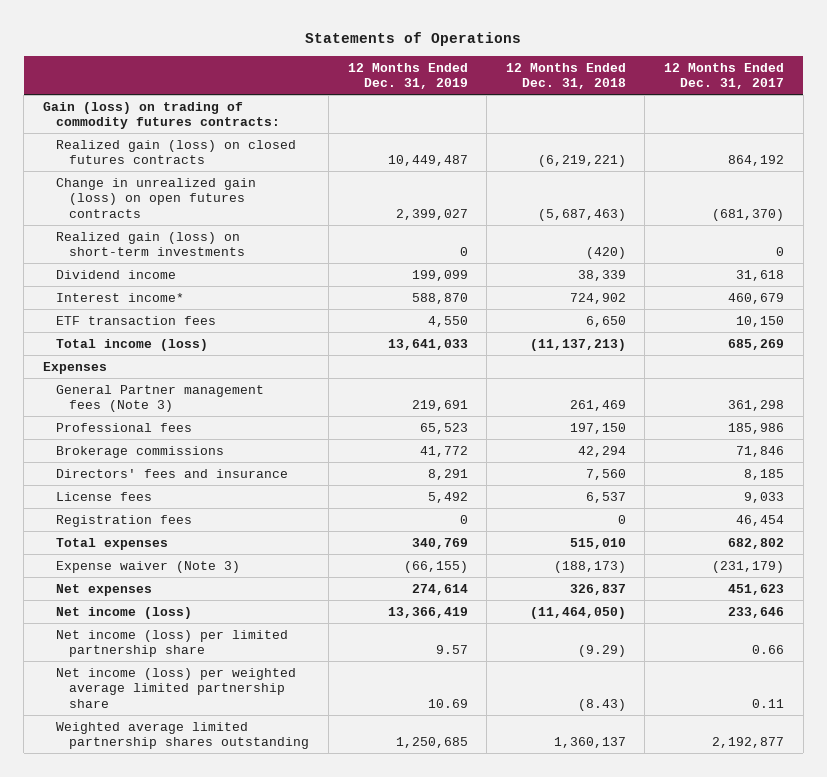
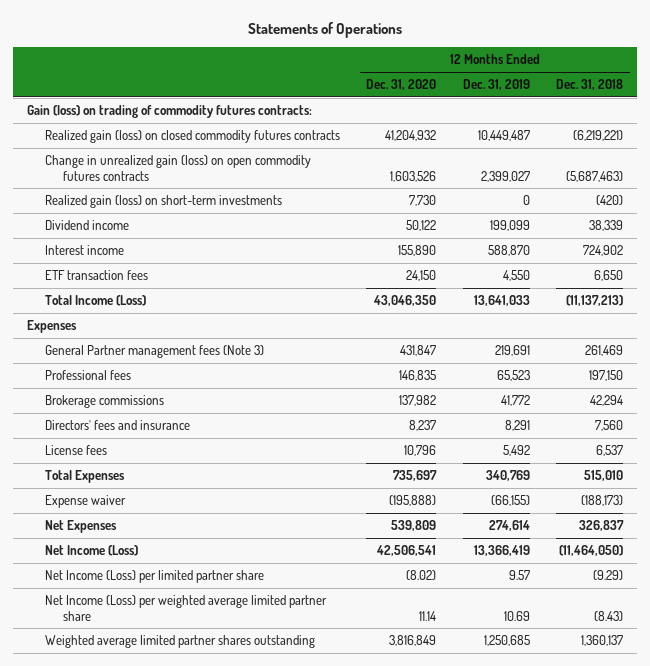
- | 12 Months Ended Dec. 31, 2019 | 12 Months Ended Dec. 31, 2018 | 12 Months Ended Dec. 31, 2017
+ | 12 Months Ended Dec. 31, 2020 | 12 Months Ended Dec. 31, 2019 | 12 Months Ended Dec. 31, 2018
- Realized gain (loss) on closed futures contracts | 10,449,487 | (6,219,221) | 864,192
- Change in unrealized gain (loss) on open futures contracts | 2,399,027 | (5,687,463) | (681,370)
+ Realized gain (loss) on closed commodity futures contracts | 41,204,932 | 10,449,487 | (6,219,221)
+ Change in unrealized gain (loss) on open commodity futures contracts | 1,603,526 | 2,399,027 | (5,687,463)
- Interest income* | 588,870 | 724,902 | 460,679
+ Interest income | 155,890 | 588,870 | 724,902
- Total income (loss) | 13,641,033 | (11,137,213) | 685,269
+ Total Income (Loss) | 43,046,350 | 13,641,033 | (11,137,213)
- Registration fees | 0 | 0 | 46,454
- Total expenses | 340,769 | 515,010 | 682,802
- Expense waiver (Note 3) | (66,155) | (188,173) | (231,179)
- Net expenses | 274,614 | 326,837 | 451,623
- Net income (loss) | 13,366,419 | (11,464,050) | 233,646
- Net income (loss) per limited partnership share | 9.57 | (9.29) | 0.66
- Net income (loss) per weighted average limited partnership share | 10.69 | (8.43) | 0.11
- Weighted average limited partnership shares outstanding | 1,250,685 | 1,360,137 | 2,192,877
+ Total Expenses | 735,697 | 340,769 | 515,010
+ Expense waiver | (195,888) | (66,155) | (188,173)
+ Net Expenses | 539,809 | 274,614 | 326,837
+ Net Income (Loss) | 42,506,541 | 13,366,419 | (11,464,050)
+ Net Income (Loss) per limited partner share | (8.02) | 9.57 | (9.29)
+ Net Income (Loss) per weighted average limited partner share | 11.14 | 10.69 | (8.43)
+ Weighted average limited partner shares outstanding | 3,816,849 | 1,250,685 | 1,360,137

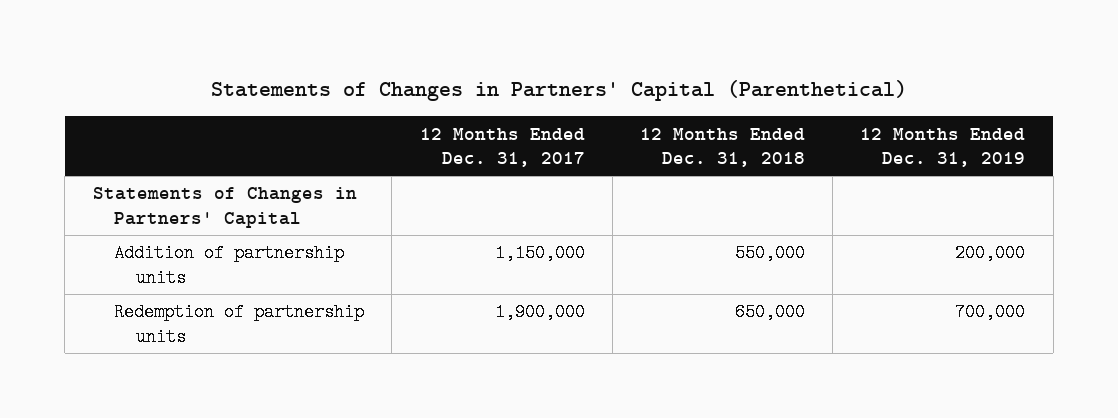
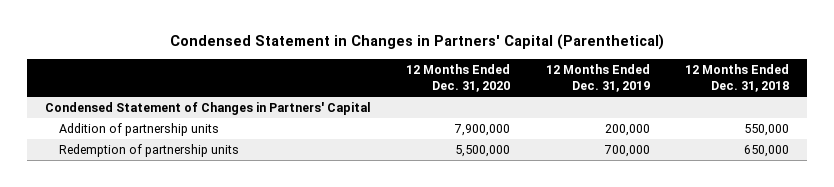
- Statements of Changes in Partners' Capital (Parenthetical)
+ Condensed Statement in Changes in Partners' Capital (Parenthetical)
- | 12 Months Ended Dec. 31, 2017 | 12 Months Ended Dec. 31, 2018 | 12 Months Ended Dec. 31, 2019
+ | 12 Months Ended Dec. 31, 2020 | 12 Months Ended Dec. 31, 2019 | 12 Months Ended Dec. 31, 2018
- Statements of Changes in Partners' Capital
+ Condensed Statement of Changes in Partners' Capital

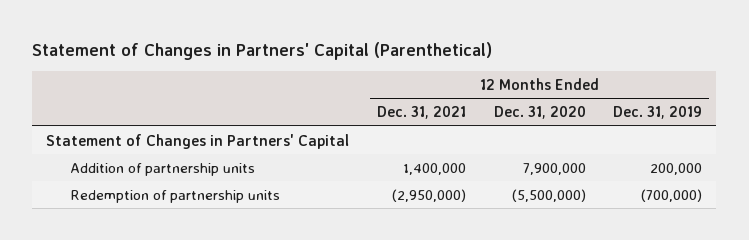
- Condensed Statement in Changes in Partners' Capital (Parenthetical)
+ Statement of Changes in Partners' Capital (Parenthetical)
- | 12 Months Ended Dec. 31, 2020 | 12 Months Ended Dec. 31, 2019 | 12 Months Ended Dec. 31, 2018
+ | 12 Months Ended Dec. 31, 2021 | 12 Months Ended Dec. 31, 2020 | 12 Months Ended Dec. 31, 2019
- Condensed Statement of Changes in Partners' Capital
+ Statement of Changes in Partners' Capital
- Redemption of partnership units | 5,500,000 | 700,000 | 650,000
+ Redemption of partnership units | (2,950,000) | (5,500,000) | (700,000)

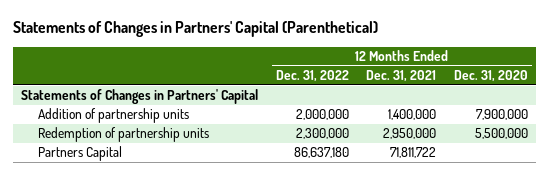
- Statement of Changes in Partners' Capital (Parenthetical)
+ Statements of Changes in Partners' Capital (Parenthetical)
- | 12 Months Ended Dec. 31, 2021 | 12 Months Ended Dec. 31, 2020 | 12 Months Ended Dec. 31, 2019
+ | 12 Months Ended Dec. 31, 2022 | 12 Months Ended Dec. 31, 2021 | 12 Months Ended Dec. 31, 2020
- Statement of Changes in Partners' Capital
+ Statements of Changes in Partners' Capital
- Redemption of partnership units | (2,950,000) | (5,500,000) | (700,000)
+ Redemption of partnership units | 2,300,000 | 2,950,000 | 5,500,000
+ Partners Capital | 86,637,180 | 71,811,722 |

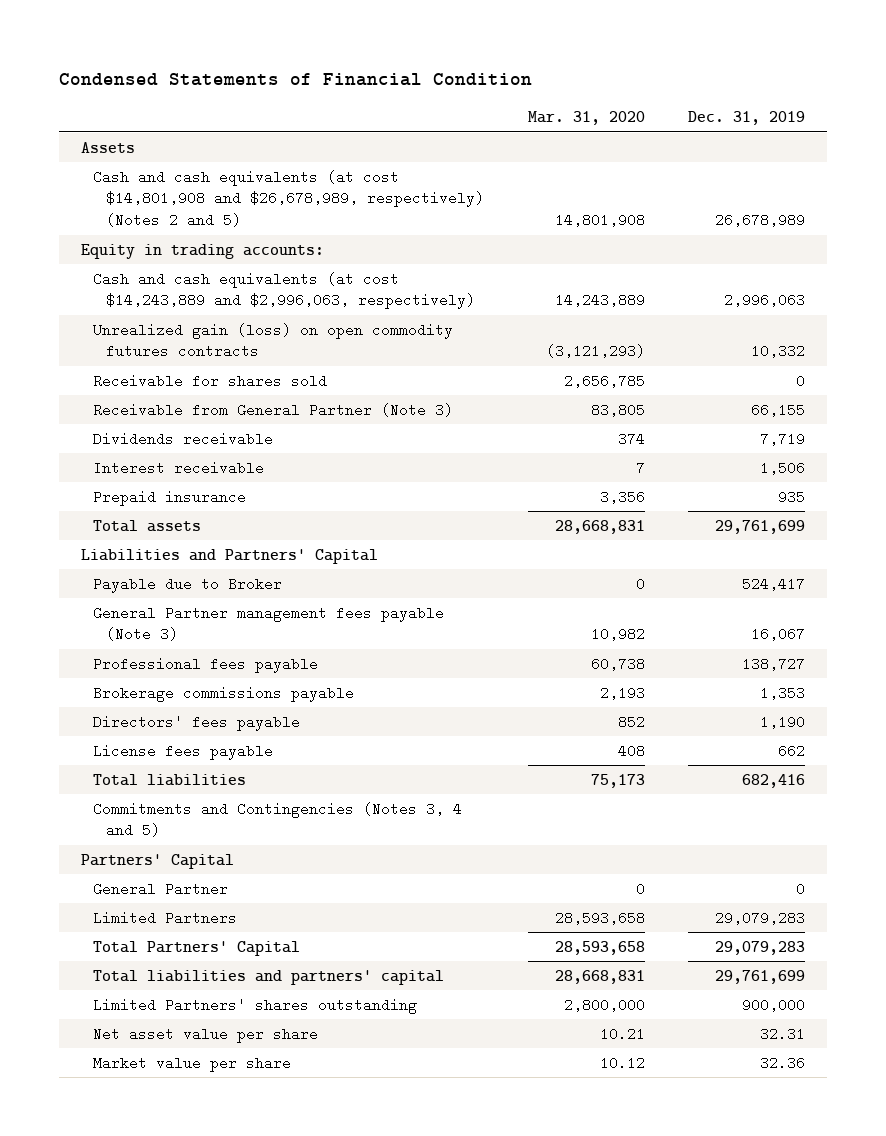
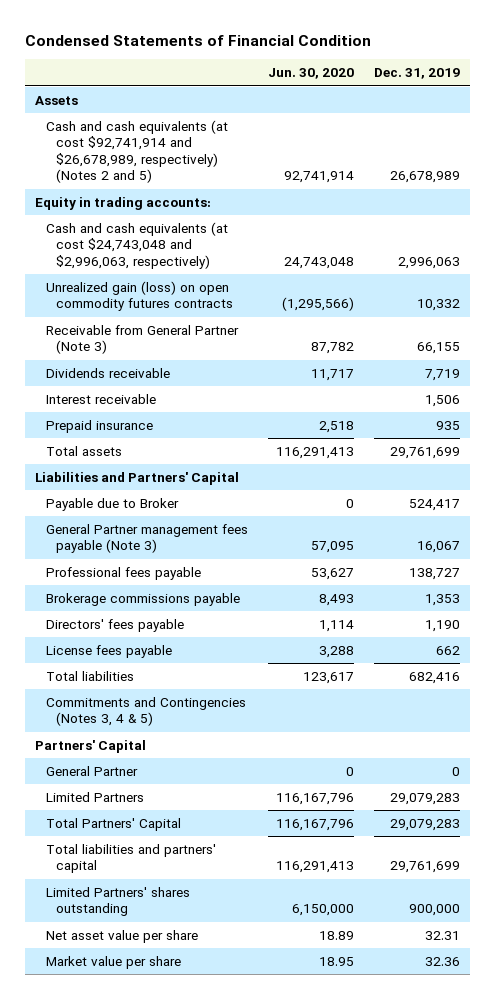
- | Mar. 31, 2020 | Dec. 31, 2019
+ | Jun. 30, 2020 | Dec. 31, 2019
- Cash and cash equivalents (at cost $14,801,908 and $26,678,989, respectively) (Notes 2 and 5) | 14,801,908 | 26,678,989
+ Cash and cash equivalents (at cost $92,741,914 and $26,678,989, respectively) (Notes 2 and 5) | 92,741,914 | 26,678,989
- Cash and cash equivalents (at cost $14,243,889 and $2,996,063, respectively) | 14,243,889 | 2,996,063
+ Cash and cash equivalents (at cost $24,743,048 and $2,996,063, respectively) | 24,743,048 | 2,996,063
- Receivable for shares sold | 2,656,785 | 0
- Commitments and Contingencies (Notes 3, 4 and 5)
+ Commitments and Contingencies (Notes 3, 4 & 5)

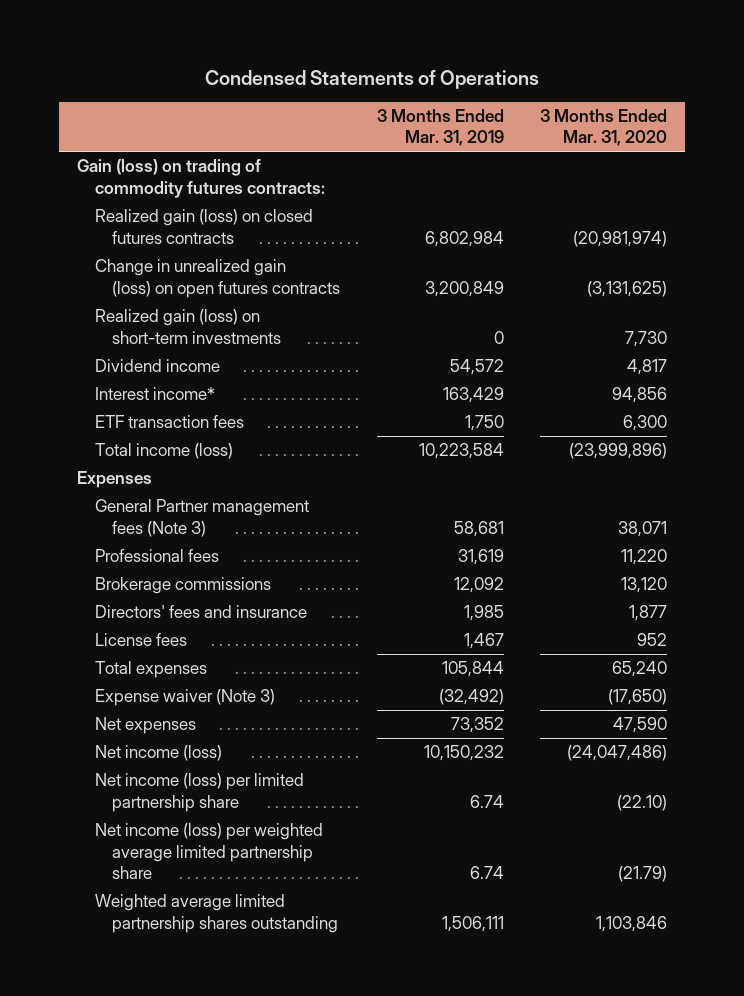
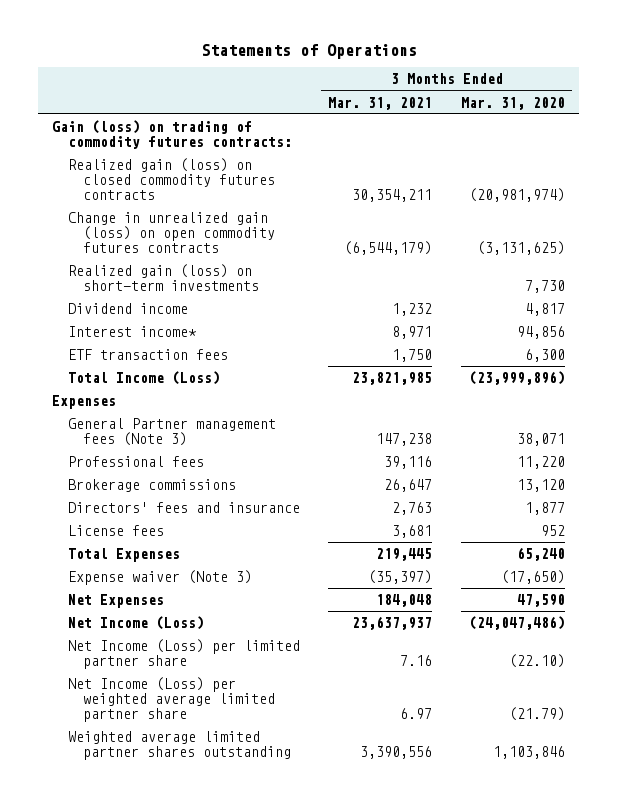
- Condensed Statements of Operations
+ Statements of Operations
- | 3 Months Ended Mar. 31, 2019 | 3 Months Ended Mar. 31, 2020
+ | 3 Months Ended Mar. 31, 2021 | 3 Months Ended Mar. 31, 2020
- Realized gain (loss) on closed futures contracts | 6,802,984 | (20,981,974)
- Change in unrealized gain (loss) on open futures contracts | 3,200,849 | (3,131,625)
+ Realized gain (loss) on closed commodity futures contracts | 30,354,211 | (20,981,974)
+ Change in unrealized gain (loss) on open commodity futures contracts | (6,544,179) | (3,131,625)
- Total income (loss) | 10,223,584 | (23,999,896)
+ Total Income (Loss) | 23,821,985 | (23,999,896)
- Total expenses | 105,844 | 65,240
+ Total Expenses | 219,445 | 65,240
- Net expenses | 73,352 | 47,590
- Net income (loss) | 10,150,232 | (24,047,486)
- Net income (loss) per limited partnership share | 6.74 | (22.10)
- Net income (loss) per weighted average limited partnership share | 6.74 | (21.79)
- Weighted average limited partnership shares outstanding | 1,506,111 | 1,103,846
+ Net Expenses | 184,048 | 47,590
+ Net Income (Loss) | 23,637,937 | (24,047,486)
+ Net Income (Loss) per limited partner share | 7.16 | (22.10)
+ Net Income (Loss) per weighted average limited partner share | 6.97 | (21.79)
+ Weighted average limited partner shares outstanding | 3,390,556 | 1,103,846

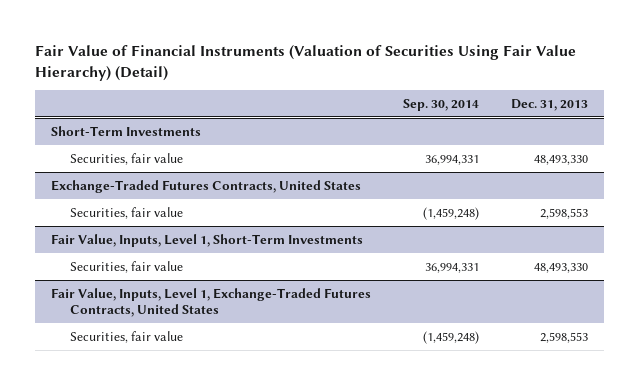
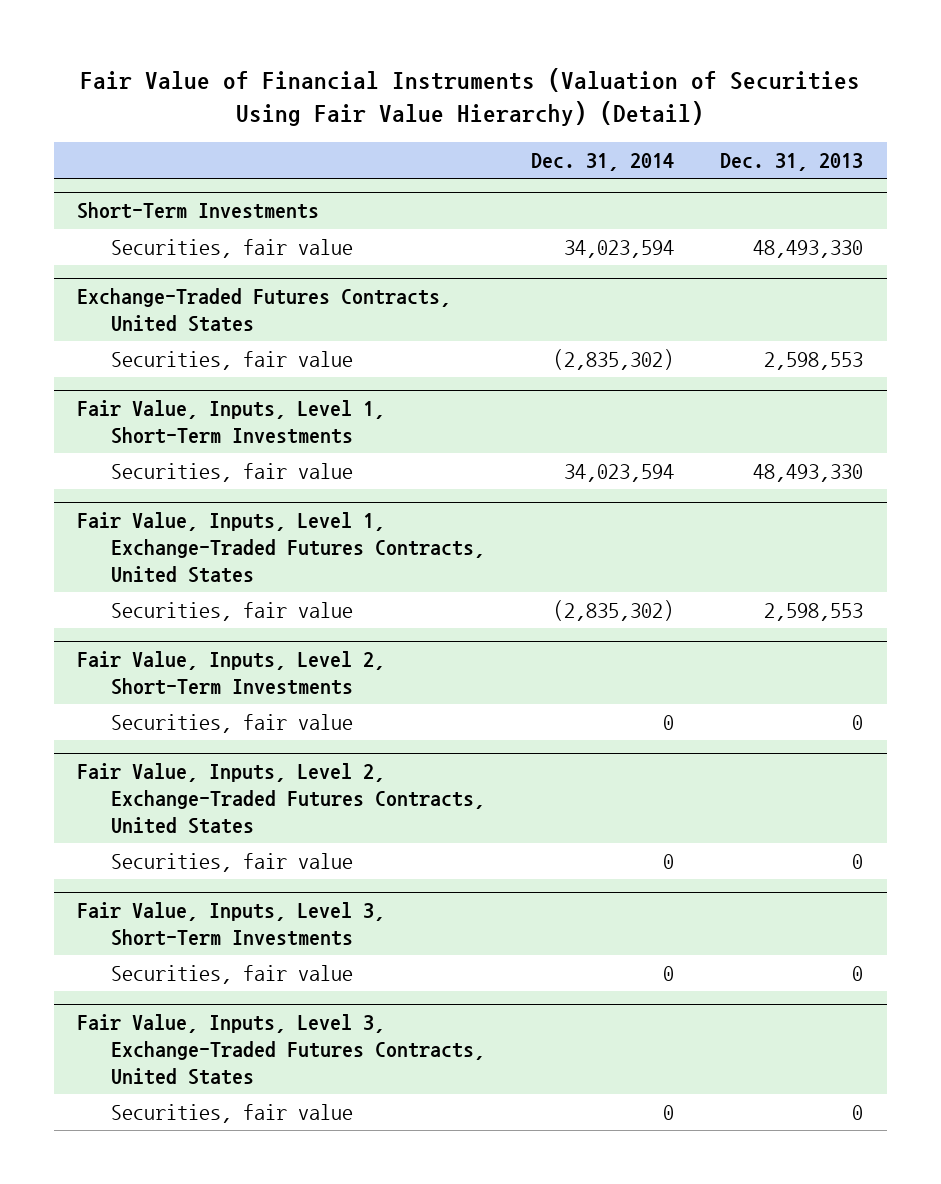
- | Sep. 30, 2014 | Dec. 31, 2013
+ | Dec. 31, 2014 | Dec. 31, 2013
+ Fair Value, Inputs, Level 2, Short-Term Investments
+ Securities, fair value | 0 | 0
+ Fair Value, Inputs, Level 2, Exchange-Traded Futures Contracts, United States
+ Securities, fair value | 0 | 0
+ Fair Value, Inputs, Level 3, Short-Term Investments
+ Securities, fair value | 0 | 0
+ Fair Value, Inputs, Level 3, Exchange-Traded Futures Contracts, United States
+ Securities, fair value | 0 | 0

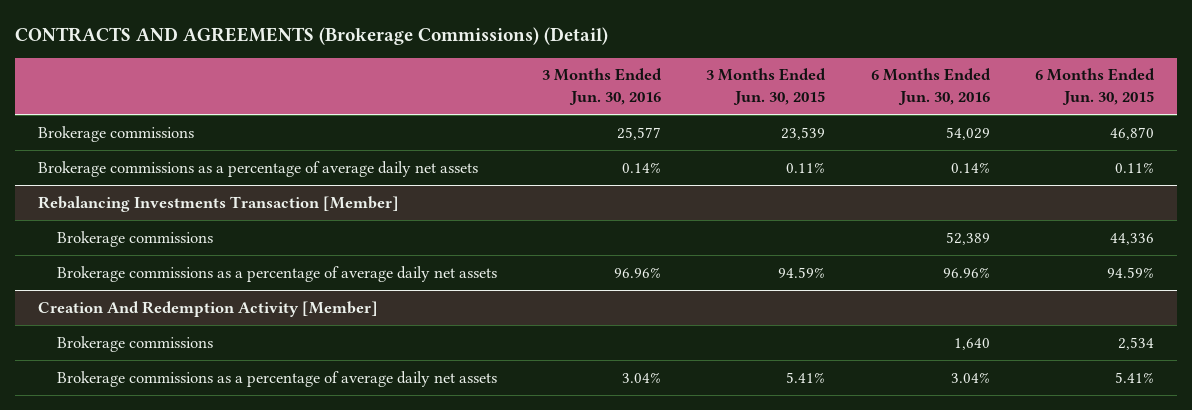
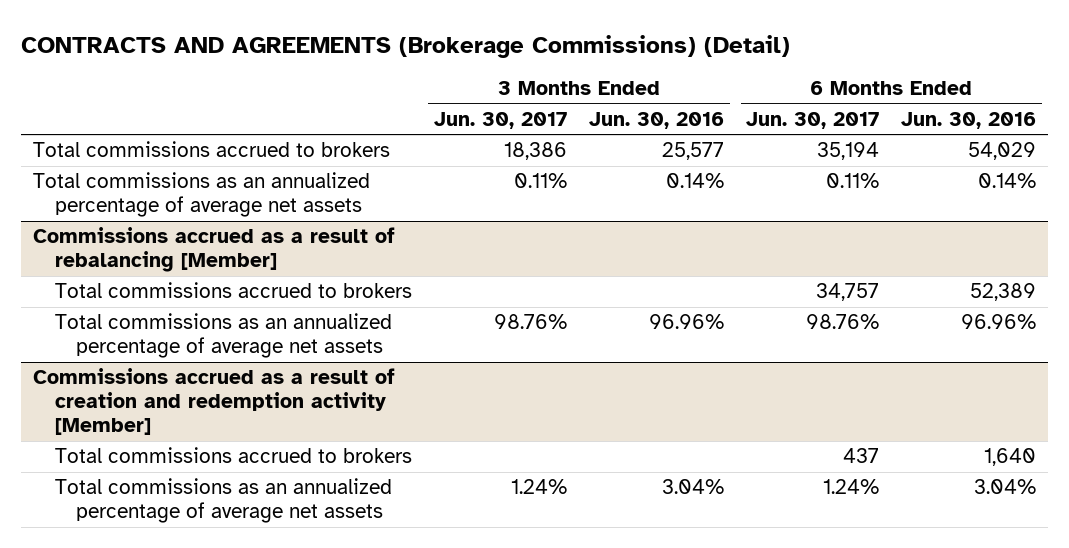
- | 3 Months Ended Jun. 30, 2016 | 3 Months Ended Jun. 30, 2015 | 6 Months Ended Jun. 30, 2016 | 6 Months Ended Jun. 30, 2015
+ | 3 Months Ended Jun. 30, 2017 | 3 Months Ended Jun. 30, 2016 | 6 Months Ended Jun. 30, 2017 | 6 Months Ended Jun. 30, 2016
- Brokerage commissions | 25,577 | 23,539 | 54,029 | 46,870
- Brokerage commissions as a percentage of average daily net assets | 0.14% | 0.11% | 0.14% | 0.11%
- Rebalancing Investments Transaction [Member]
- Brokerage commissions | | | 52,389 | 44,336
- Brokerage commissions as a percentage of average daily net assets | 96.96% | 94.59% | 96.96% | 94.59%
- Creation And Redemption Activity [Member]
- Brokerage commissions | | | 1,640 | 2,534
- Brokerage commissions as a percentage of average daily net assets | 3.04% | 5.41% | 3.04% | 5.41%
+ Total commissions accrued to brokers | 18,386 | 25,577 | 35,194 | 54,029
+ Total commissions as an annualized percentage of average net assets | 0.11% | 0.14% | 0.11% | 0.14%
+ Commissions accrued as a result of rebalancing [Member]
+ Total commissions accrued to brokers | | | 34,757 | 52,389
+ Total commissions as an annualized percentage of average net assets | 98.76% | 96.96% | 98.76% | 96.96%
+ Commissions accrued as a result of creation and redemption activity [Member]
+ Total commissions accrued to brokers | | | 437 | 1,640
+ Total commissions as an annualized percentage of average net assets | 1.24% | 3.04% | 1.24% | 3.04%

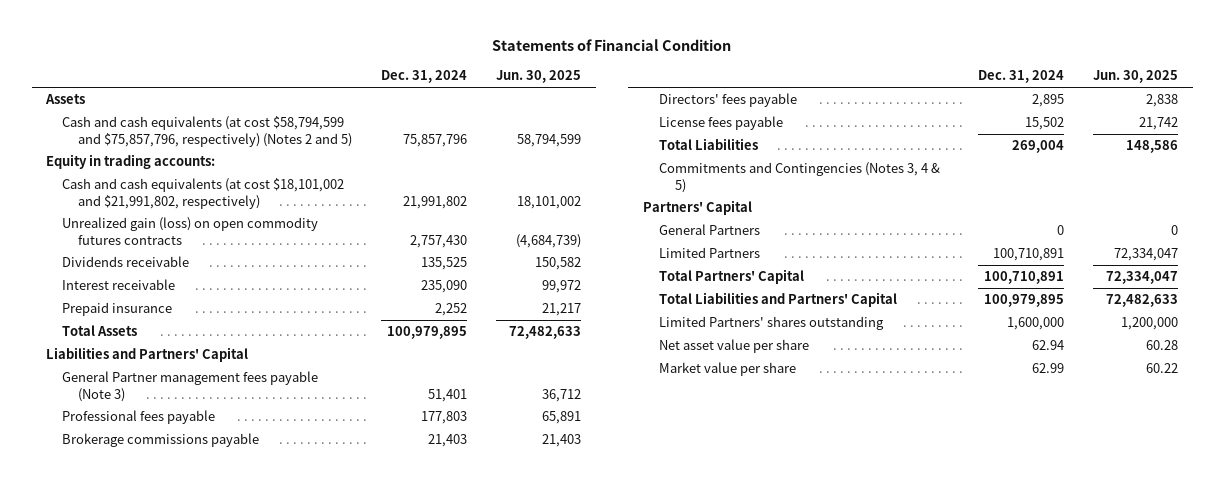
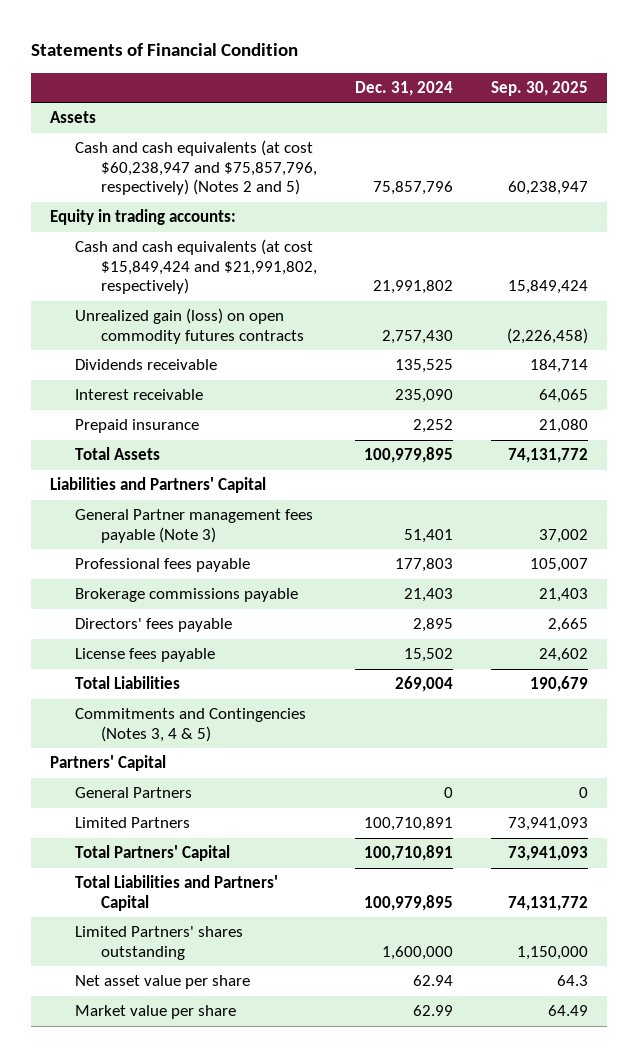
- | Dec. 31, 2024 | Jun. 30, 2025
+ | Dec. 31, 2024 | Sep. 30, 2025
- Cash and cash equivalents (at cost $58,794,599 and $75,857,796, respectively) (Notes 2 and 5) | 75,857,796 | 58,794,599
+ Cash and cash equivalents (at cost $60,238,947 and $75,857,796, respectively) (Notes 2 and 5) | 75,857,796 | 60,238,947
- Cash and cash equivalents (at cost $18,101,002 and $21,991,802, respectively) | 21,991,802 | 18,101,002
+ Cash and cash equivalents (at cost $15,849,424 and $21,991,802, respectively) | 21,991,802 | 15,849,424

